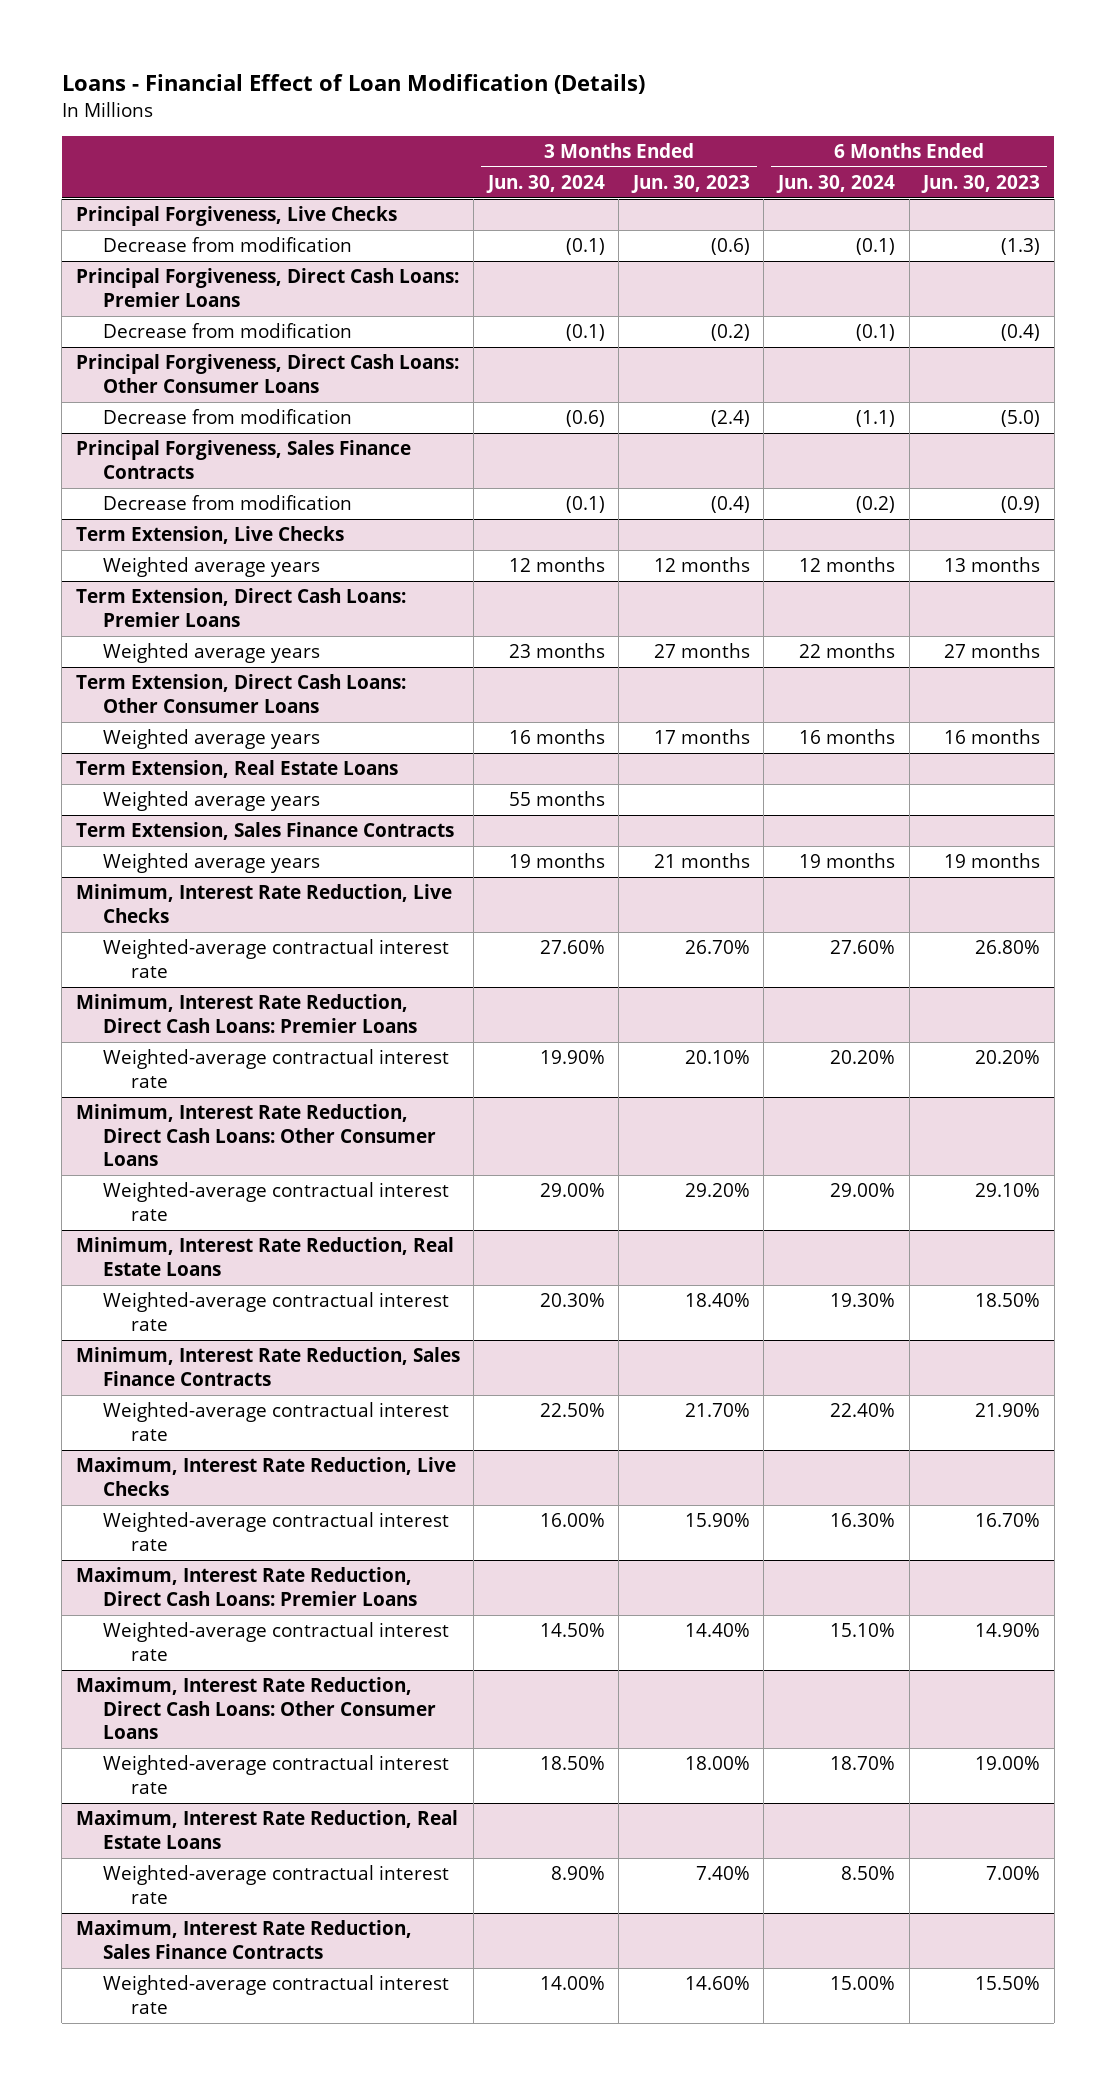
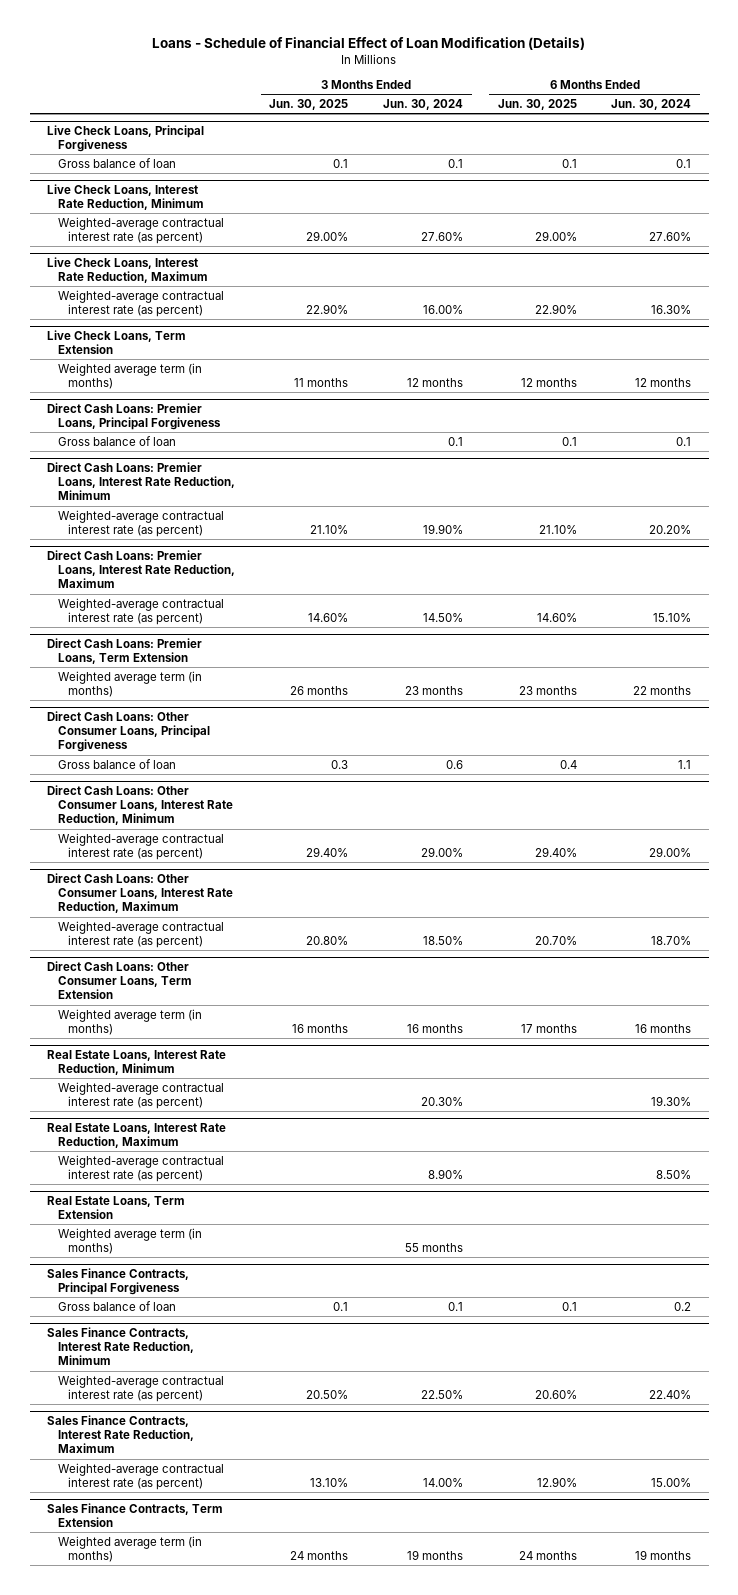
- Loans - Financial Effect of Loan Modification (Details)
+ Loans - Schedule of Financial Effect of Loan Modification (Details)
- | 3 Months Ended Jun. 30, 2024 | 3 Months Ended Jun. 30, 2023 | 6 Months Ended Jun. 30, 2024 | 6 Months Ended Jun. 30, 2023
+ | 3 Months Ended Jun. 30, 2025 | 3 Months Ended Jun. 30, 2024 | 6 Months Ended Jun. 30, 2025 | 6 Months Ended Jun. 30, 2024
- Principal Forgiveness, Live Checks
- Decrease from modification | (0.1) | (0.6) | (0.1) | (1.3)
- Principal Forgiveness, Direct Cash Loans: Premier Loans
- Decrease from modification | (0.1) | (0.2) | (0.1) | (0.4)
- Principal Forgiveness, Direct Cash Loans: Other Consumer Loans
- Decrease from modification | (0.6) | (2.4) | (1.1) | (5.0)
- Principal Forgiveness, Sales Finance Contracts
- Decrease from modification | (0.1) | (0.4) | (0.2) | (0.9)
- Term Extension, Live Checks
- Weighted average years | 12 months | 12 months | 12 months | 13 months
- Term Extension, Direct Cash Loans: Premier Loans
- Weighted average years | 23 months | 27 months | 22 months | 27 months
- Term Extension, Direct Cash Loans: Other Consumer Loans
- Weighted average years | 16 months | 17 months | 16 months | 16 months
- Term Extension, Real Estate Loans
- Weighted average years | 55 months | | |
- Term Extension, Sales Finance Contracts
- Weighted average years | 19 months | 21 months | 19 months | 19 months
- Minimum, Interest Rate Reduction, Live Checks
- Weighted-average contractual interest rate | 27.60% | 26.70% | 27.60% | 26.80%
- Minimum, Interest Rate Reduction, Direct Cash Loans: Premier Loans
- Weighted-average contractual interest rate | 19.90% | 20.10% | 20.20% | 20.20%
- Minimum, Interest Rate Reduction, Direct Cash Loans: Other Consumer Loans
- Weighted-average contractual interest rate | 29.00% | 29.20% | 29.00% | 29.10%
- Minimum, Interest Rate Reduction, Real Estate Loans
- Weighted-average contractual interest rate | 20.30% | 18.40% | 19.30% | 18.50%
- Minimum, Interest Rate Reduction, Sales Finance Contracts
- Weighted-average contractual interest rate | 22.50% | 21.70% | 22.40% | 21.90%
- Maximum, Interest Rate Reduction, Live Checks
- Weighted-average contractual interest rate | 16.00% | 15.90% | 16.30% | 16.70%
- Maximum, Interest Rate Reduction, Direct Cash Loans: Premier Loans
- Weighted-average contractual interest rate | 14.50% | 14.40% | 15.10% | 14.90%
- Maximum, Interest Rate Reduction, Direct Cash Loans: Other Consumer Loans
- Weighted-average contractual interest rate | 18.50% | 18.00% | 18.70% | 19.00%
- Maximum, Interest Rate Reduction, Real Estate Loans
- Weighted-average contractual interest rate | 8.90% | 7.40% | 8.50% | 7.00%
- Maximum, Interest Rate Reduction, Sales Finance Contracts
- Weighted-average contractual interest rate | 14.00% | 14.60% | 15.00% | 15.50%
+ Live Check Loans, Principal Forgiveness
+ Gross balance of loan | 0.1 | 0.1 | 0.1 | 0.1
+ Live Check Loans, Interest Rate Reduction, Minimum
+ Weighted-average contractual interest rate (as percent) | 29.00% | 27.60% | 29.00% | 27.60%
+ Live Check Loans, Interest Rate Reduction, Maximum
+ Weighted-average contractual interest rate (as percent) | 22.90% | 16.00% | 22.90% | 16.30%
+ Live Check Loans, Term Extension
+ Weighted average term (in months) | 11 months | 12 months | 12 months | 12 months
+ Direct Cash Loans: Premier Loans, Principal Forgiveness
+ Gross balance of loan | | 0.1 | 0.1 | 0.1
+ Direct Cash Loans: Premier Loans, Interest Rate Reduction, Minimum
+ Weighted-average contractual interest rate (as percent) | 21.10% | 19.90% | 21.10% | 20.20%
+ Direct Cash Loans: Premier Loans, Interest Rate Reduction, Maximum
+ Weighted-average contractual interest rate (as percent) | 14.60% | 14.50% | 14.60% | 15.10%
+ Direct Cash Loans: Premier Loans, Term Extension
+ Weighted average term (in months) | 26 months | 23 months | 23 months | 22 months
+ Direct Cash Loans: Other Consumer Loans, Principal Forgiveness
+ Gross balance of loan | 0.3 | 0.6 | 0.4 | 1.1
+ Direct Cash Loans: Other Consumer Loans, Interest Rate Reduction, Minimum
+ Weighted-average contractual interest rate (as percent) | 29.40% | 29.00% | 29.40% | 29.00%
+ Direct Cash Loans: Other Consumer Loans, Interest Rate Reduction, Maximum
+ Weighted-average contractual interest rate (as percent) | 20.80% | 18.50% | 20.70% | 18.70%
+ Direct Cash Loans: Other Consumer Loans, Term Extension
+ Weighted average term (in months) | 16 months | 16 months | 17 months | 16 months
+ Real Estate Loans, Interest Rate Reduction, Minimum
+ Weighted-average contractual interest rate (as percent) | | 20.30% | | 19.30%
+ Real Estate Loans, Interest Rate Reduction, Maximum
+ Weighted-average contractual interest rate (as percent) | | 8.90% | | 8.50%
+ Real Estate Loans, Term Extension
+ Weighted average term (in months) | | 55 months | |
+ Sales Finance Contracts, Principal Forgiveness
+ Gross balance of loan | 0.1 | 0.1 | 0.1 | 0.2
+ Sales Finance Contracts, Interest Rate Reduction, Minimum
+ Weighted-average contractual interest rate (as percent) | 20.50% | 22.50% | 20.60% | 22.40%
+ Sales Finance Contracts, Interest Rate Reduction, Maximum
+ Weighted-average contractual interest rate (as percent) | 13.10% | 14.00% | 12.90% | 15.00%
+ Sales Finance Contracts, Term Extension
+ Weighted average term (in months) | 24 months | 19 months | 24 months | 19 months

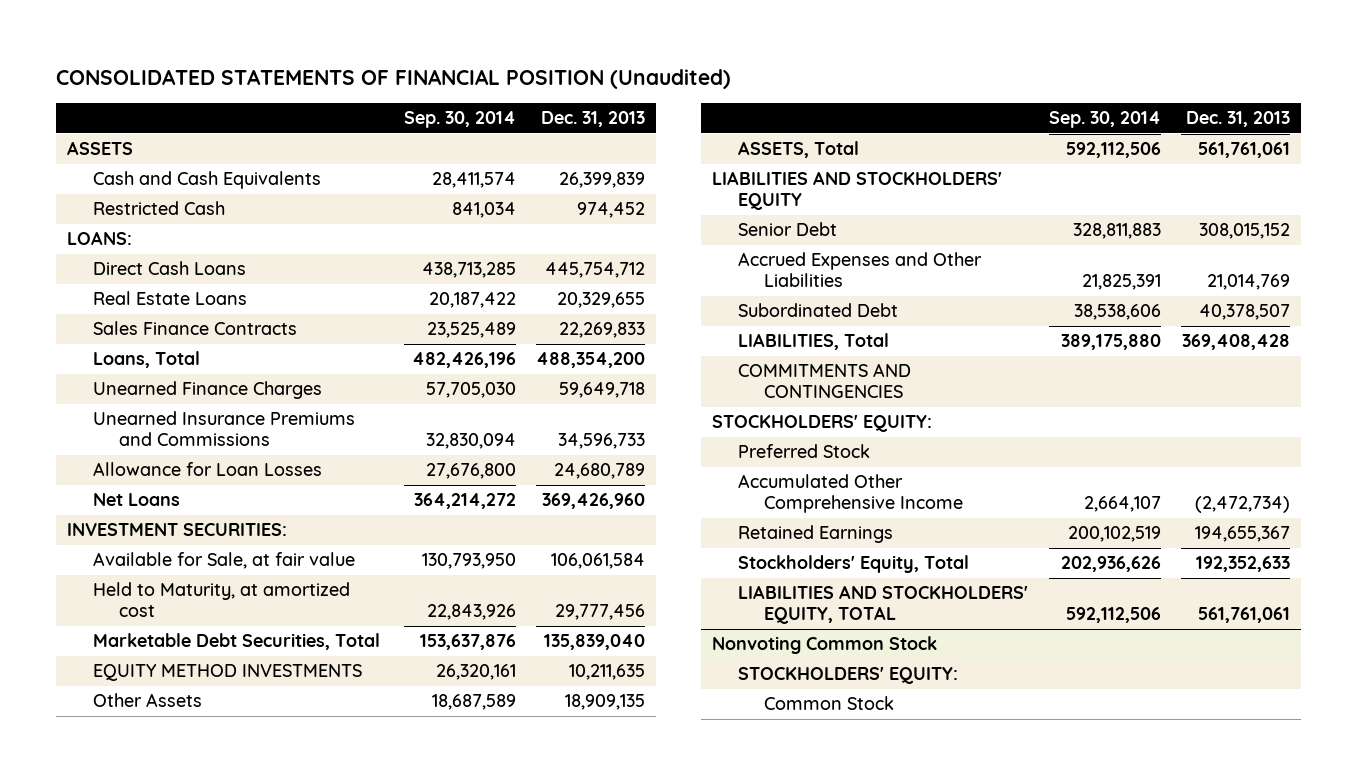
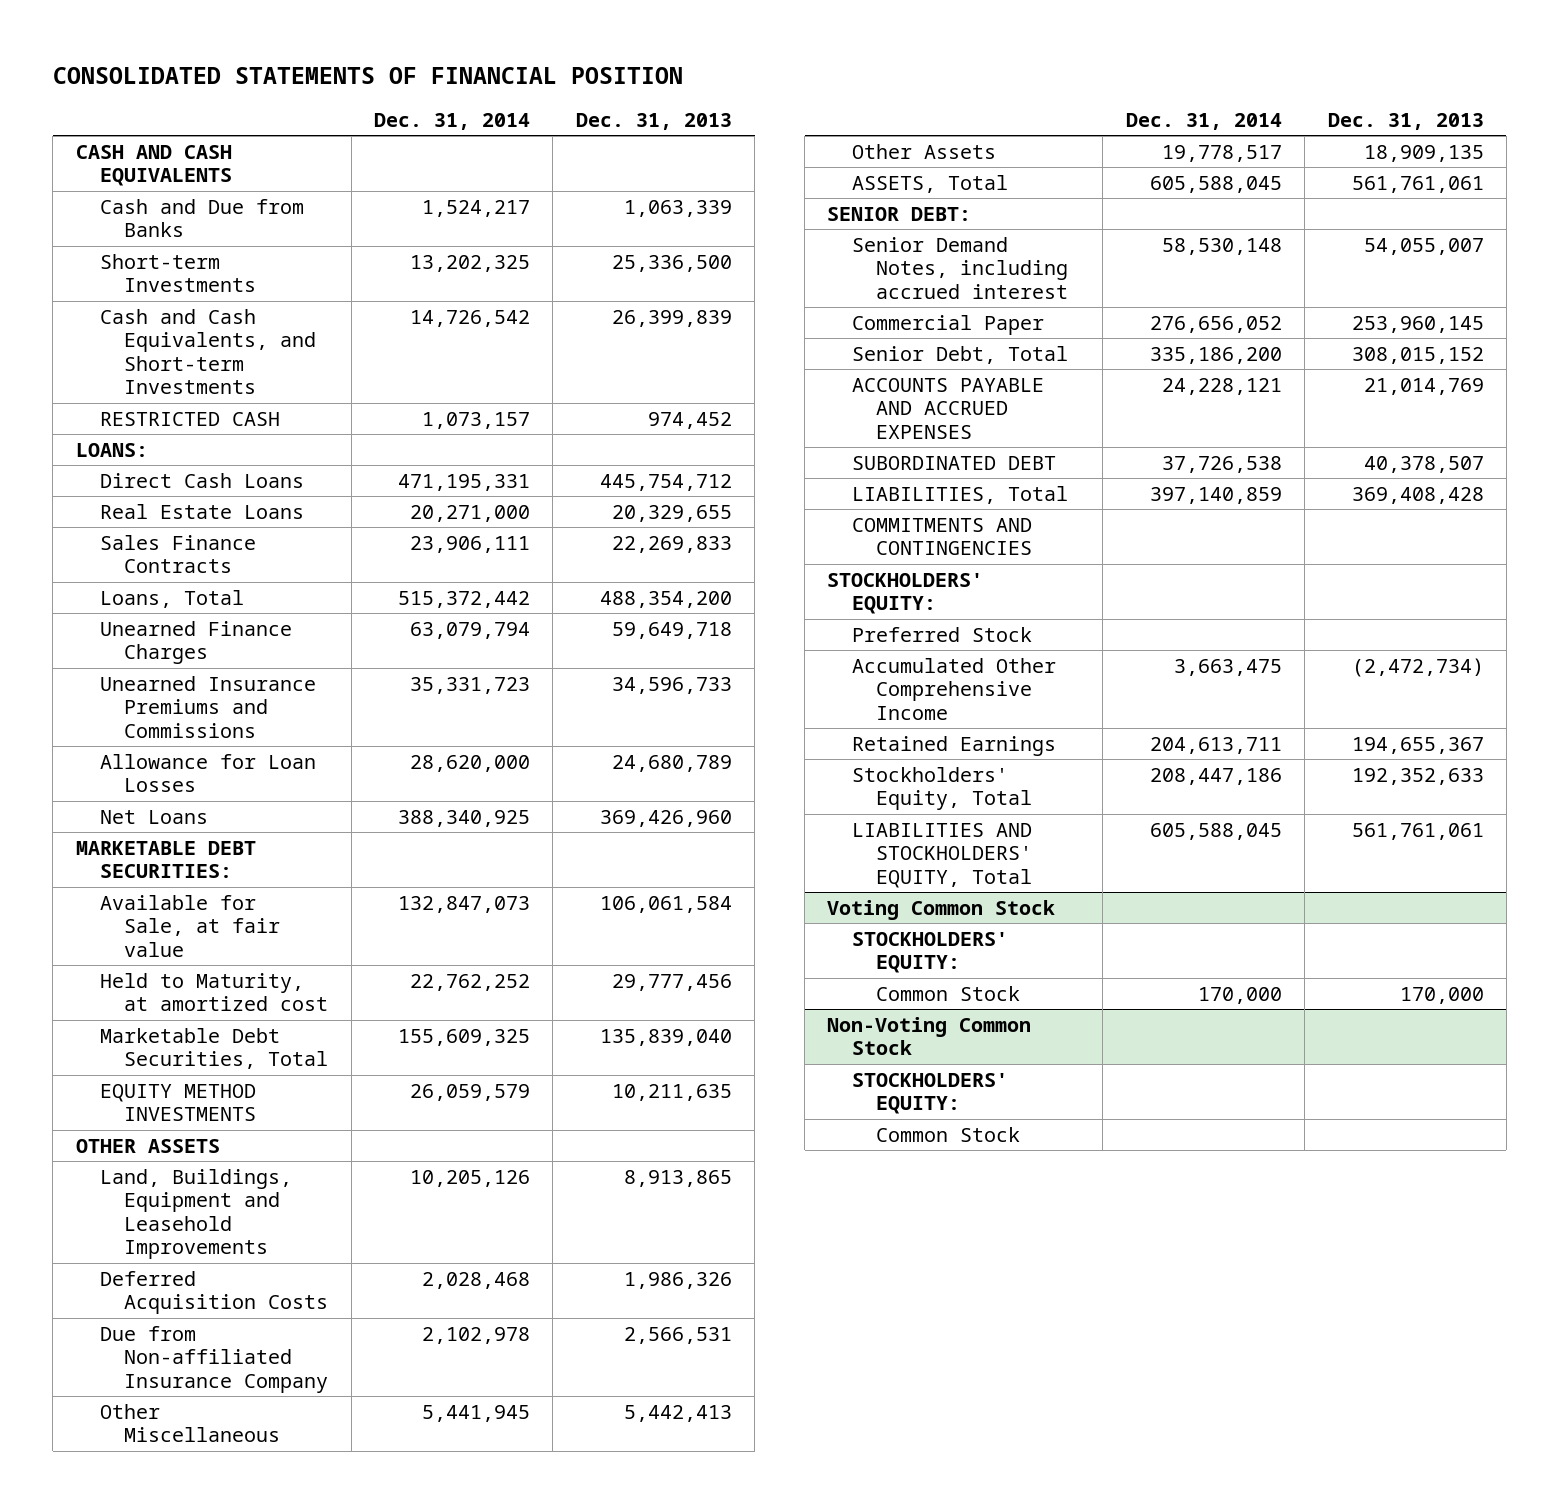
- CONSOLIDATED STATEMENTS OF FINANCIAL POSITION (Unaudited)
+ CONSOLIDATED STATEMENTS OF FINANCIAL POSITION
- | Sep. 30, 2014 | Dec. 31, 2013
+ | Dec. 31, 2014 | Dec. 31, 2013
- ASSETS
- Cash and Cash Equivalents | 28,411,574 | 26,399,839
- Restricted Cash | 841,034 | 974,452
+ CASH AND CASH EQUIVALENTS
+ Cash and Due from Banks | 1,524,217 | 1,063,339
+ Short-term Investments | 13,202,325 | 25,336,500
+ Cash and Cash Equivalents, and Short-term Investments | 14,726,542 | 26,399,839
+ RESTRICTED CASH | 1,073,157 | 974,452
- INVESTMENT SECURITIES:
+ MARKETABLE DEBT SECURITIES:
+ OTHER ASSETS
+ Land, Buildings, Equipment and Leasehold Improvements | 10,205,126 | 8,913,865
+ Deferred Acquisition Costs | 2,028,468 | 1,986,326
+ Due from Non-affiliated Insurance Company | 2,102,978 | 2,566,531
+ Other Miscellaneous | 5,441,945 | 5,442,413
- LIABILITIES AND STOCKHOLDERS' EQUITY
- Senior Debt | 328,811,883 | 308,015,152
- Accrued Expenses and Other Liabilities | 21,825,391 | 21,014,769
- Subordinated Debt | 38,538,606 | 40,378,507
+ SENIOR DEBT:
+ Senior Demand Notes, including accrued interest | 58,530,148 | 54,055,007
+ Commercial Paper | 276,656,052 | 253,960,145
+ Senior Debt, Total | 335,186,200 | 308,015,152
+ ACCOUNTS PAYABLE AND ACCRUED EXPENSES | 24,228,121 | 21,014,769
+ SUBORDINATED DEBT | 37,726,538 | 40,378,507
- LIABILITIES AND STOCKHOLDERS' EQUITY, TOTAL | 592,112,506 | 561,761,061
- Nonvoting Common Stock
+ LIABILITIES AND STOCKHOLDERS' EQUITY, Total | 605,588,045 | 561,761,061
+ Voting Common Stock
+ Common Stock | 170,000 | 170,000
+ Non-Voting Common Stock
+ STOCKHOLDERS' EQUITY:

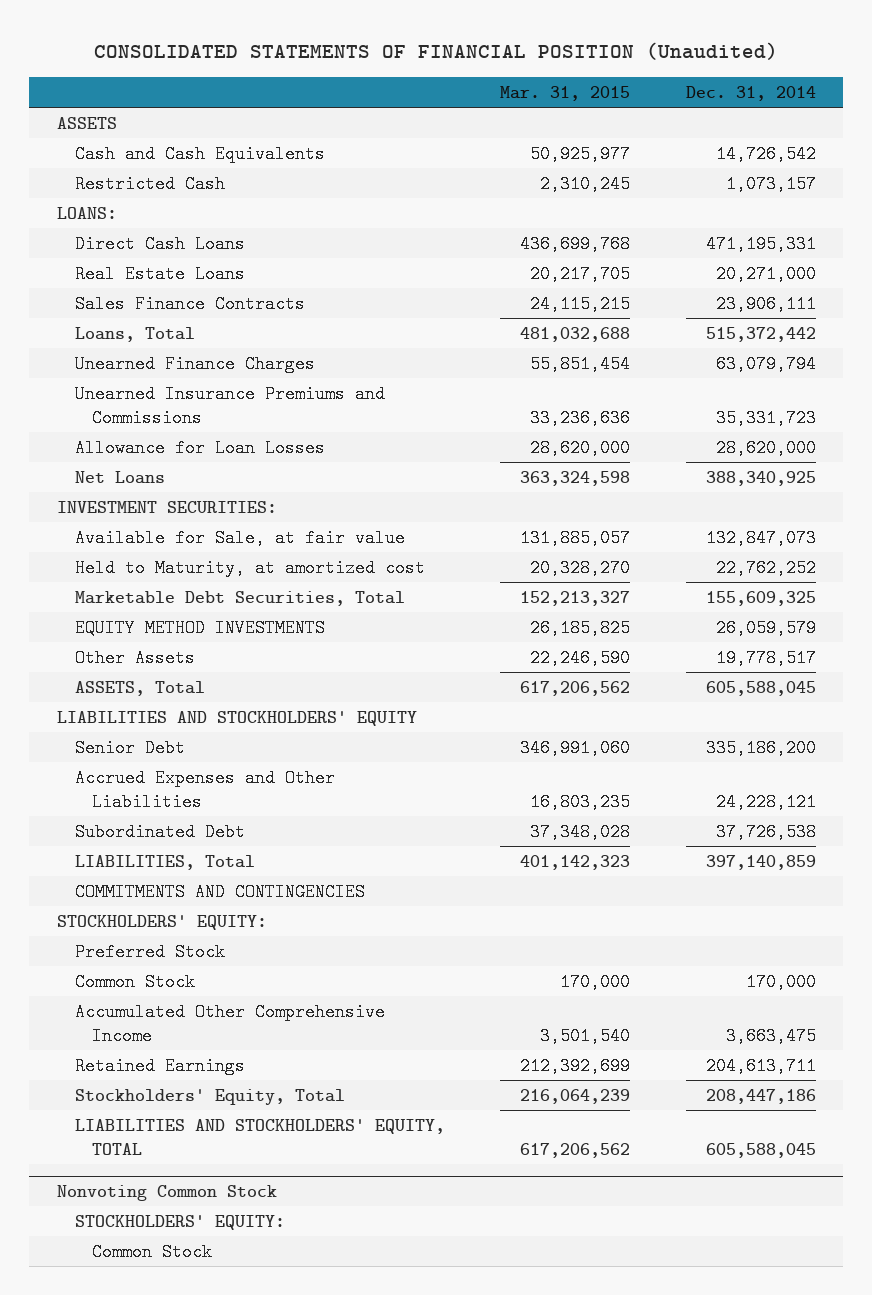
- CONSOLIDATED STATEMENTS OF FINANCIAL POSITION
+ CONSOLIDATED STATEMENTS OF FINANCIAL POSITION (Unaudited)
- | Dec. 31, 2014 | Dec. 31, 2013
+ | Mar. 31, 2015 | Dec. 31, 2014
- CASH AND CASH EQUIVALENTS
- Cash and Due from Banks | 1,524,217 | 1,063,339
- Short-term Investments | 13,202,325 | 25,336,500
- Cash and Cash Equivalents, and Short-term Investments | 14,726,542 | 26,399,839
- RESTRICTED CASH | 1,073,157 | 974,452
+ ASSETS
+ Cash and Cash Equivalents | 50,925,977 | 14,726,542
+ Restricted Cash | 2,310,245 | 1,073,157
- MARKETABLE DEBT SECURITIES:
+ INVESTMENT SECURITIES:
- OTHER ASSETS
- Land, Buildings, Equipment and Leasehold Improvements | 10,205,126 | 8,913,865
- Deferred Acquisition Costs | 2,028,468 | 1,986,326
- Due from Non-affiliated Insurance Company | 2,102,978 | 2,566,531
- Other Miscellaneous | 5,441,945 | 5,442,413
- SENIOR DEBT:
- Senior Demand Notes, including accrued interest | 58,530,148 | 54,055,007
- Commercial Paper | 276,656,052 | 253,960,145
- Senior Debt, Total | 335,186,200 | 308,015,152
- ACCOUNTS PAYABLE AND ACCRUED EXPENSES | 24,228,121 | 21,014,769
- SUBORDINATED DEBT | 37,726,538 | 40,378,507
+ LIABILITIES AND STOCKHOLDERS' EQUITY
+ Senior Debt | 346,991,060 | 335,186,200
+ Accrued Expenses and Other Liabilities | 16,803,235 | 24,228,121
+ Subordinated Debt | 37,348,028 | 37,726,538
+ Common Stock | 170,000 | 170,000
- LIABILITIES AND STOCKHOLDERS' EQUITY, Total | 605,588,045 | 561,761,061
- Voting Common Stock
- STOCKHOLDERS' EQUITY:
- Common Stock | 170,000 | 170,000
- Non-Voting Common Stock
+ LIABILITIES AND STOCKHOLDERS' EQUITY, TOTAL | 617,206,562 | 605,588,045
+ Nonvoting Common Stock

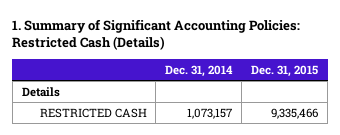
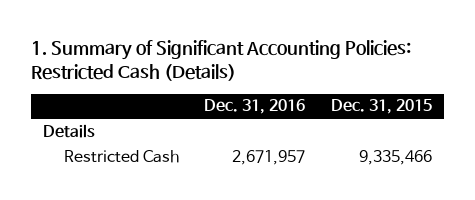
- | Dec. 31, 2014 | Dec. 31, 2015
+ | Dec. 31, 2016 | Dec. 31, 2015
- RESTRICTED CASH | 1,073,157 | 9,335,466
+ Restricted Cash | 2,671,957 | 9,335,466

